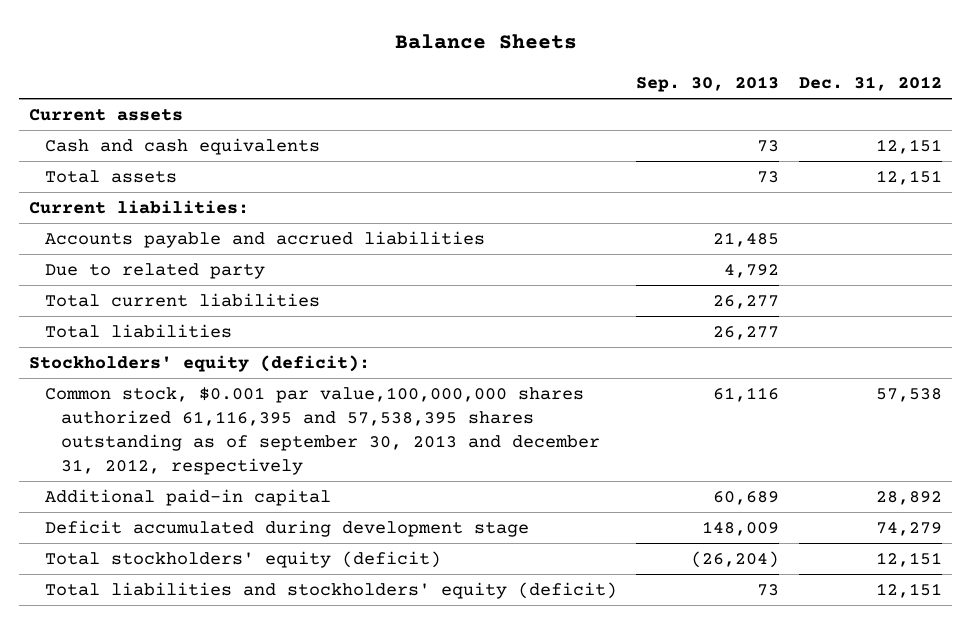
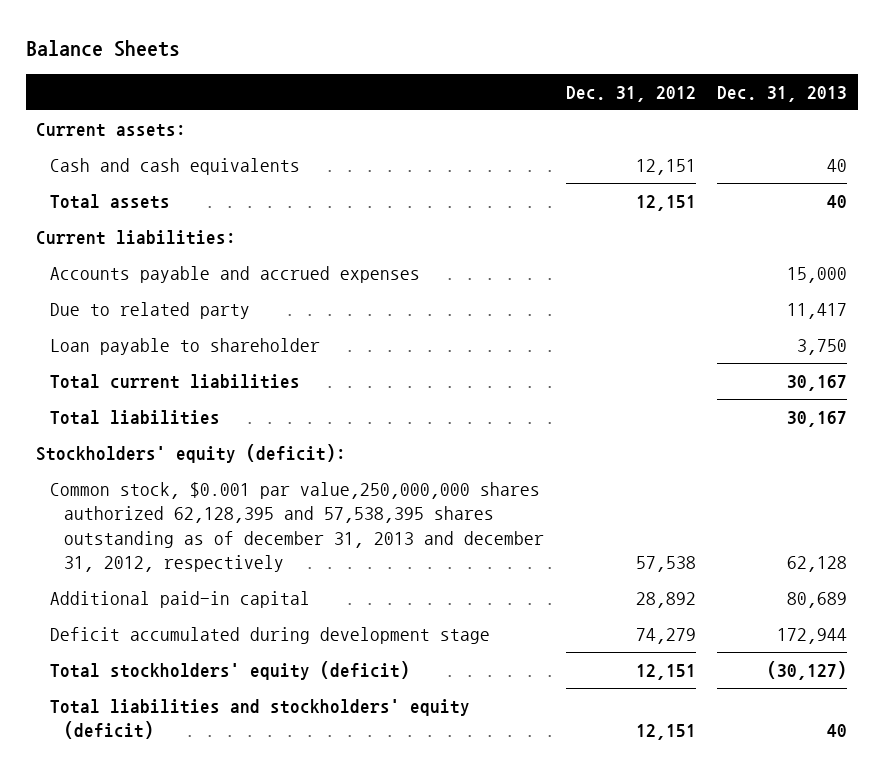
- | Sep. 30, 2013 | Dec. 31, 2012
+ | Dec. 31, 2012 | Dec. 31, 2013
- Current assets
+ Current assets:
- Accounts payable and accrued liabilities | 21,485 |
+ Accounts payable and accrued expenses | | 15,000
+ Loan payable to shareholder | | 3,750
- Common stock, $0.001 par value,100,000,000 shares authorized 61,116,395 and 57,538,395 shares outstanding as of september 30, 2013 and december 31, 2012, respectively | 61,116 | 57,538
+ Common stock, $0.001 par value,250,000,000 shares authorized 62,128,395 and 57,538,395 shares outstanding as of december 31, 2013 and december 31, 2012, respectively | 57,538 | 62,128

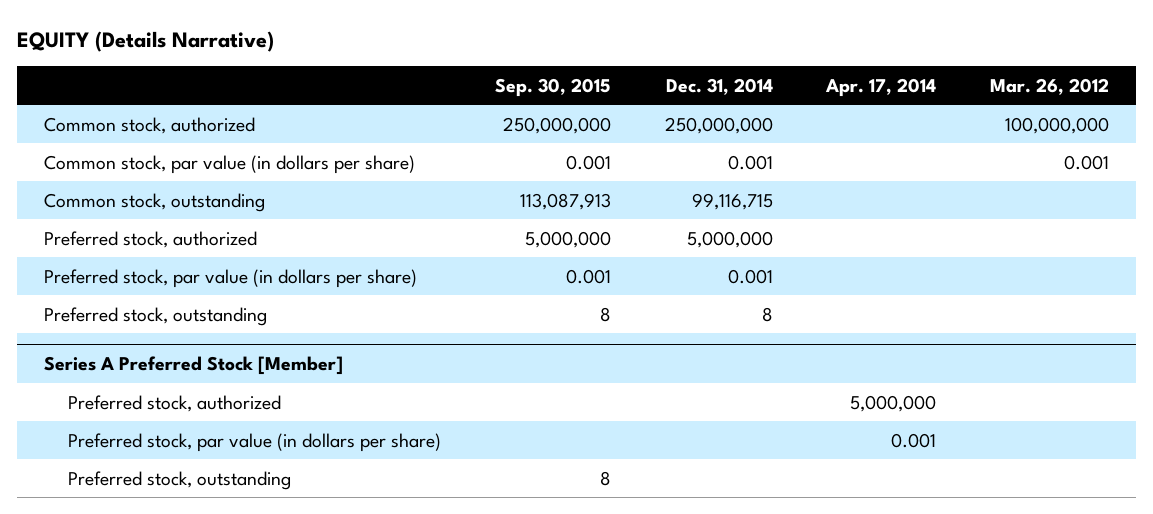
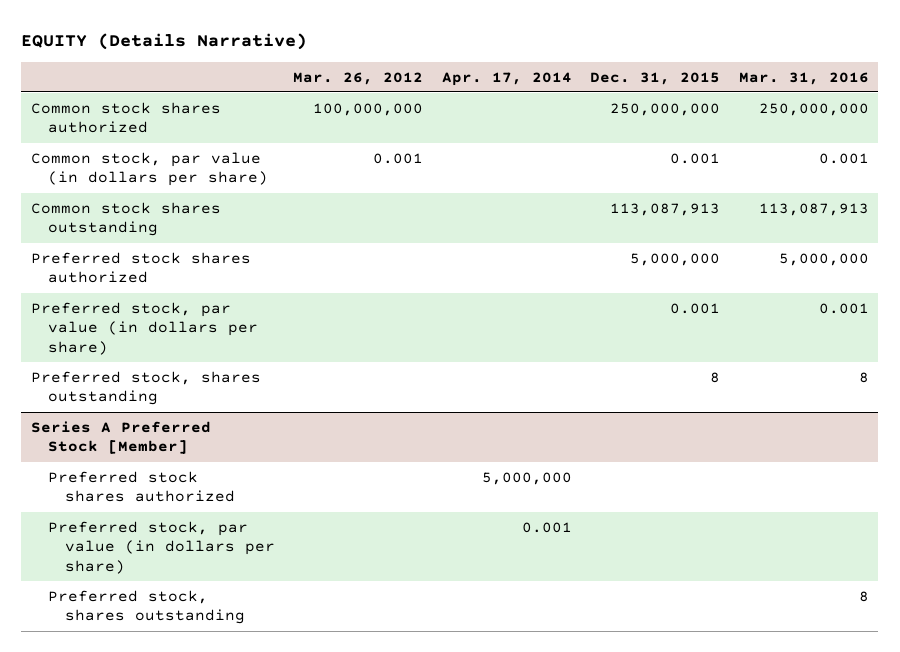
- | Sep. 30, 2015 | Dec. 31, 2014 | Apr. 17, 2014 | Mar. 26, 2012
+ | Mar. 26, 2012 | Apr. 17, 2014 | Dec. 31, 2015 | Mar. 31, 2016
- Common stock, authorized | 250,000,000 | 250,000,000 | | 100,000,000
+ Common stock shares authorized | 100,000,000 | | 250,000,000 | 250,000,000
- Common stock, outstanding | 113,087,913 | 99,116,715 | |
- Preferred stock, authorized | 5,000,000 | 5,000,000 | |
+ Common stock shares outstanding | | | 113,087,913 | 113,087,913
+ Preferred stock shares authorized | | | 5,000,000 | 5,000,000
- Preferred stock, outstanding | 8 | 8 | |
+ Preferred stock, shares outstanding | | | 8 | 8
@ Series A Preferred Stock [Member]
- Preferred stock, authorized | | | 5,000,000 |
+ Preferred stock shares authorized | | 5,000,000 | |
- Preferred stock, outstanding | 8 | | |
+ Preferred stock, shares outstanding | | | | 8

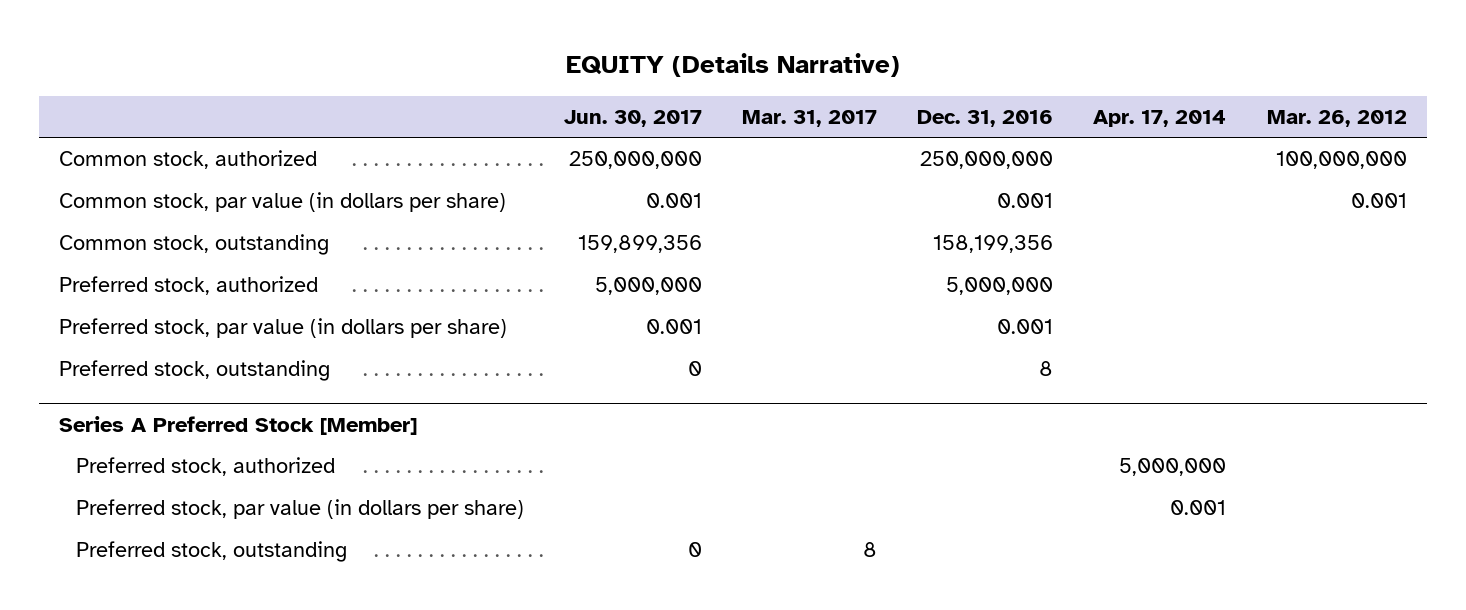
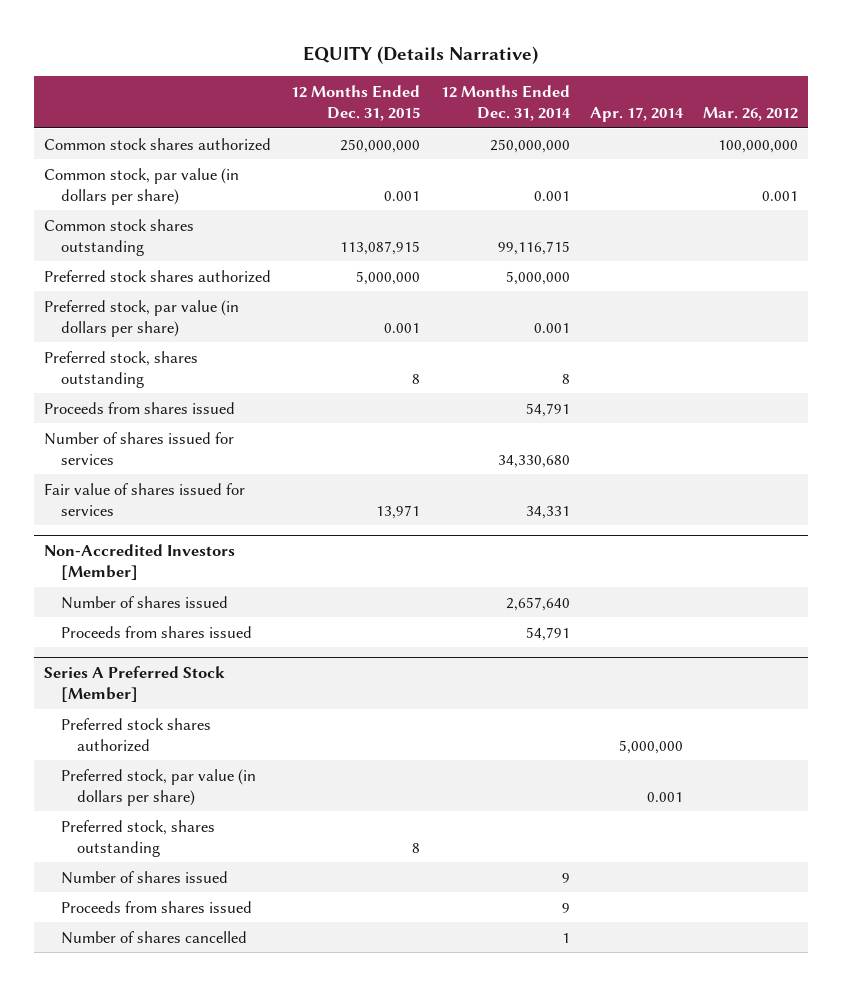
- | Jun. 30, 2017 | Mar. 31, 2017 | Dec. 31, 2016 | Apr. 17, 2014 | Mar. 26, 2012
+ | 12 Months Ended Dec. 31, 2015 | 12 Months Ended Dec. 31, 2014 | Apr. 17, 2014 | Mar. 26, 2012
- Common stock, authorized | 250,000,000 | | 250,000,000 | | 100,000,000
+ Common stock shares authorized | 250,000,000 | 250,000,000 | | 100,000,000
- Common stock, outstanding | 159,899,356 | | 158,199,356 | |
- Preferred stock, authorized | 5,000,000 | | 5,000,000 | |
+ Common stock shares outstanding | 113,087,915 | 99,116,715 | |
+ Preferred stock shares authorized | 5,000,000 | 5,000,000 | |
- Preferred stock, outstanding | 0 | | 8 | |
+ Preferred stock, shares outstanding | 8 | 8 | |
+ Proceeds from shares issued | | 54,791 | |
+ Number of shares issued for services | | 34,330,680 | |
+ Fair value of shares issued for services | 13,971 | 34,331 | |
+ Non-Accredited Investors [Member]
+ Number of shares issued | | 2,657,640 | |
+ Proceeds from shares issued | | 54,791 | |
@ Series A Preferred Stock [Member]
- Preferred stock, authorized | | | | 5,000,000 |
+ Preferred stock shares authorized | | | 5,000,000 |
- Preferred stock, outstanding | 0 | 8 | | |
+ Preferred stock, shares outstanding | 8 | | |
+ Number of shares issued | | 9 | |
+ Proceeds from shares issued | | 9 | |
+ Number of shares cancelled | | 1 | |

